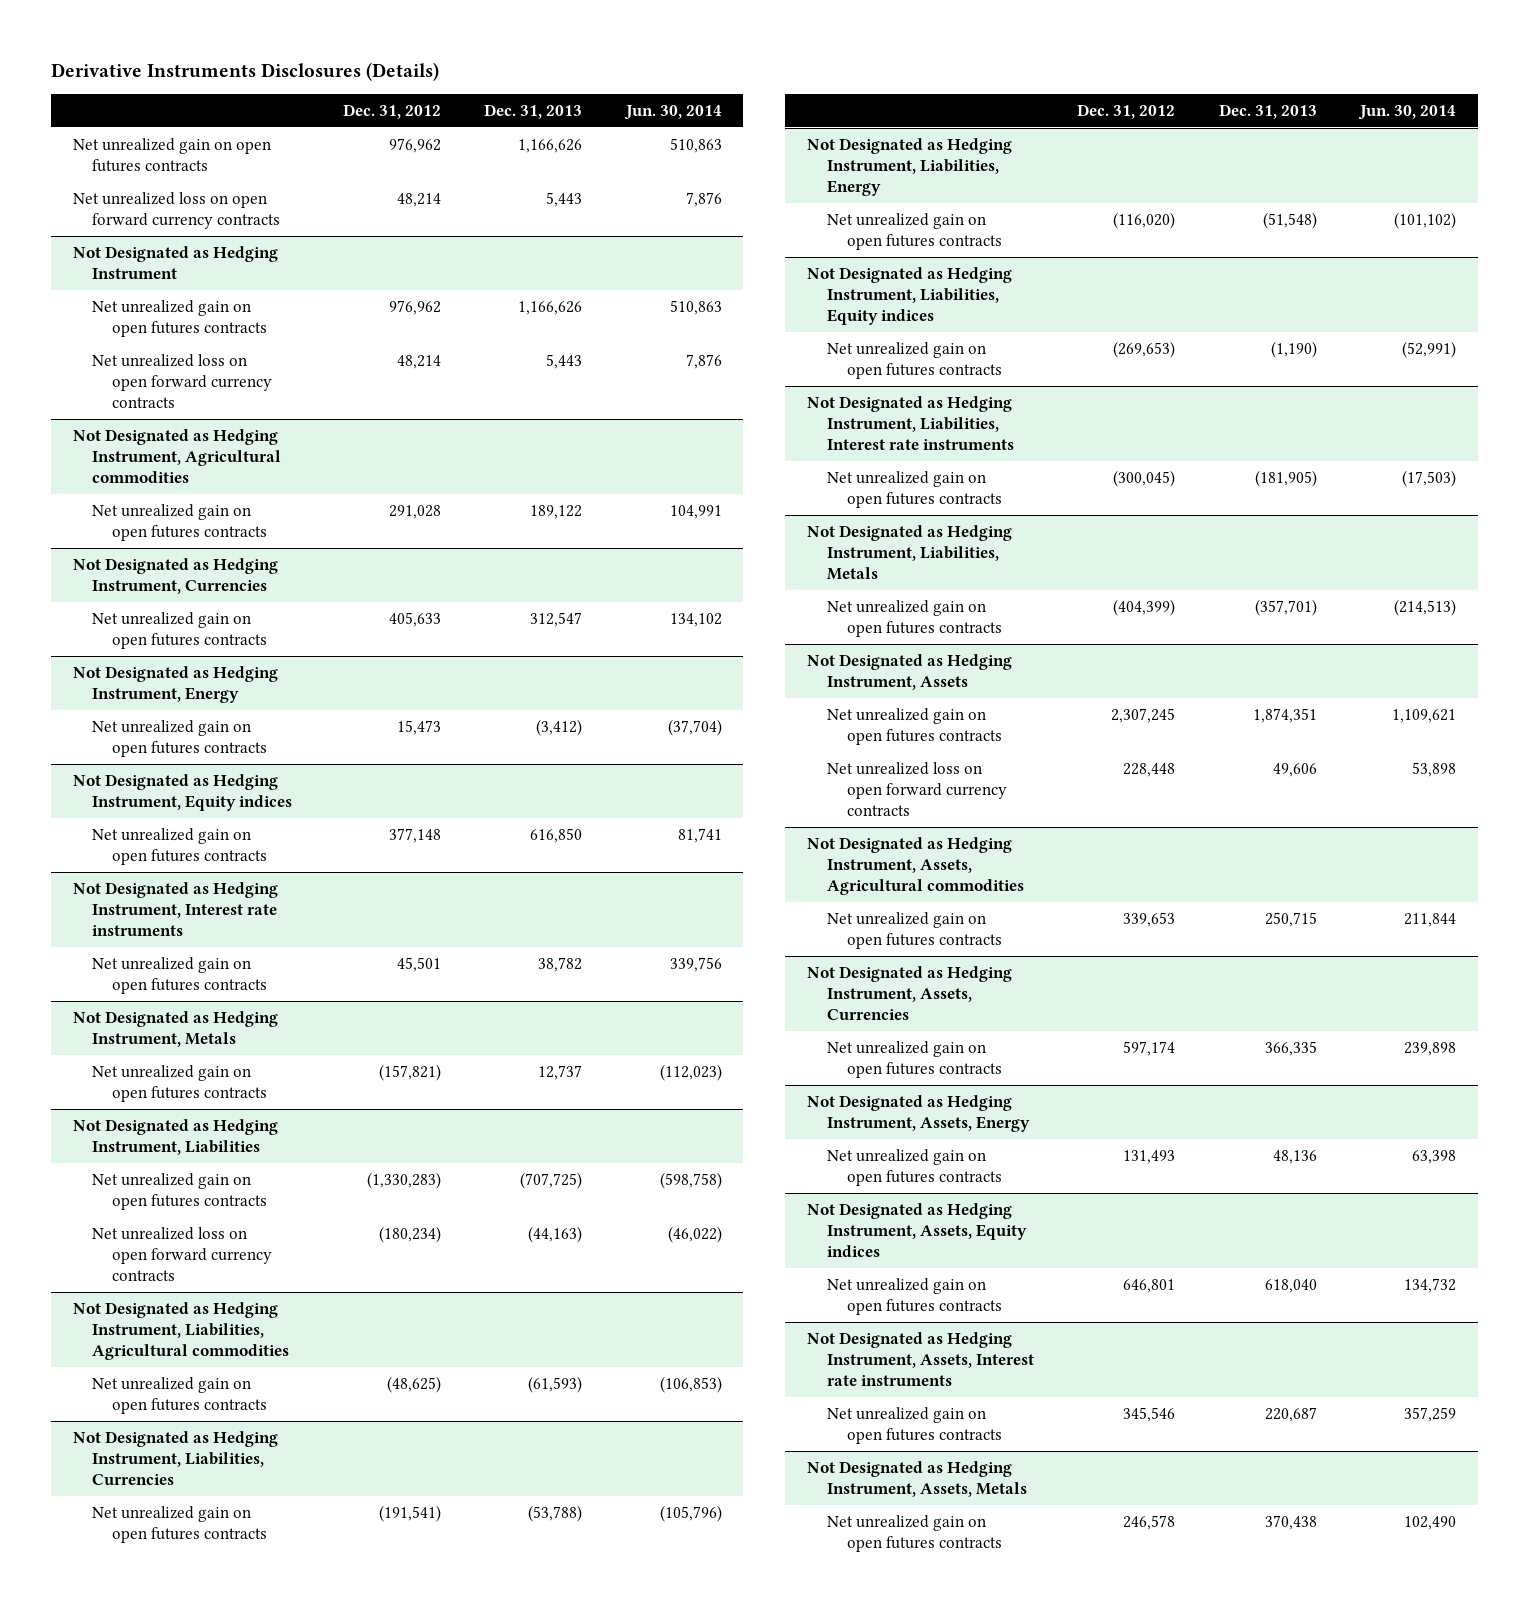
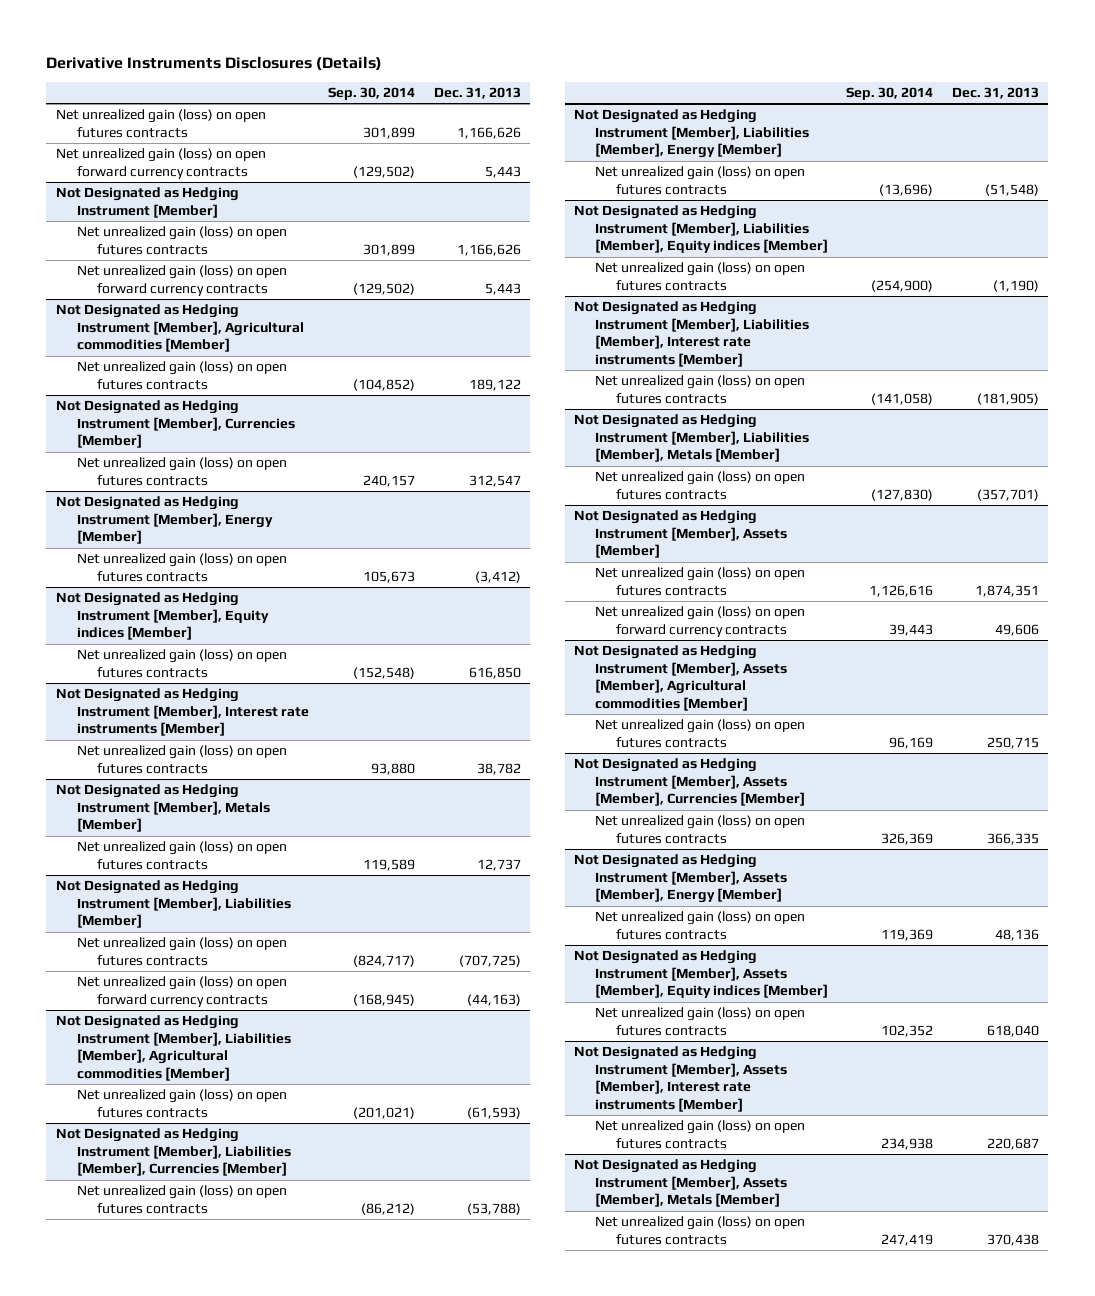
- | Dec. 31, 2012 | Dec. 31, 2013 | Jun. 30, 2014
+ | Sep. 30, 2014 | Dec. 31, 2013
- Net unrealized gain on open futures contracts | 976,962 | 1,166,626 | 510,863
- Net unrealized loss on open forward currency contracts | 48,214 | 5,443 | 7,876
- Not Designated as Hedging Instrument
- Net unrealized gain on open futures contracts | 976,962 | 1,166,626 | 510,863
- Net unrealized loss on open forward currency contracts | 48,214 | 5,443 | 7,876
- Not Designated as Hedging Instrument, Agricultural commodities
- Net unrealized gain on open futures contracts | 291,028 | 189,122 | 104,991
- Not Designated as Hedging Instrument, Currencies
- Net unrealized gain on open futures contracts | 405,633 | 312,547 | 134,102
- Not Designated as Hedging Instrument, Energy
- Net unrealized gain on open futures contracts | 15,473 | (3,412) | (37,704)
- Not Designated as Hedging Instrument, Equity indices
- Net unrealized gain on open futures contracts | 377,148 | 616,850 | 81,741
- Not Designated as Hedging Instrument, Interest rate instruments
- Net unrealized gain on open futures contracts | 45,501 | 38,782 | 339,756
- Not Designated as Hedging Instrument, Metals
- Net unrealized gain on open futures contracts | (157,821) | 12,737 | (112,023)
- Not Designated as Hedging Instrument, Liabilities
- Net unrealized gain on open futures contracts | (1,330,283) | (707,725) | (598,758)
- Net unrealized loss on open forward currency contracts | (180,234) | (44,163) | (46,022)
- Not Designated as Hedging Instrument, Liabilities, Agricultural commodities
- Net unrealized gain on open futures contracts | (48,625) | (61,593) | (106,853)
- Not Designated as Hedging Instrument, Liabilities, Currencies
- Net unrealized gain on open futures contracts | (191,541) | (53,788) | (105,796)
- Not Designated as Hedging Instrument, Liabilities, Energy
- Net unrealized gain on open futures contracts | (116,020) | (51,548) | (101,102)
- Not Designated as Hedging Instrument, Liabilities, Equity indices
- Net unrealized gain on open futures contracts | (269,653) | (1,190) | (52,991)
- Not Designated as Hedging Instrument, Liabilities, Interest rate instruments
- Net unrealized gain on open futures contracts | (300,045) | (181,905) | (17,503)
- Not Designated as Hedging Instrument, Liabilities, Metals
- Net unrealized gain on open futures contracts | (404,399) | (357,701) | (214,513)
- Not Designated as Hedging Instrument, Assets
- Net unrealized gain on open futures contracts | 2,307,245 | 1,874,351 | 1,109,621
- Net unrealized loss on open forward currency contracts | 228,448 | 49,606 | 53,898
- Not Designated as Hedging Instrument, Assets, Agricultural commodities
- Net unrealized gain on open futures contracts | 339,653 | 250,715 | 211,844
- Not Designated as Hedging Instrument, Assets, Currencies
- Net unrealized gain on open futures contracts | 597,174 | 366,335 | 239,898
- Not Designated as Hedging Instrument, Assets, Energy
- Net unrealized gain on open futures contracts | 131,493 | 48,136 | 63,398
- Not Designated as Hedging Instrument, Assets, Equity indices
- Net unrealized gain on open futures contracts | 646,801 | 618,040 | 134,732
- Not Designated as Hedging Instrument, Assets, Interest rate instruments
- Net unrealized gain on open futures contracts | 345,546 | 220,687 | 357,259
- Not Designated as Hedging Instrument, Assets, Metals
- Net unrealized gain on open futures contracts | 246,578 | 370,438 | 102,490
+ Net unrealized gain (loss) on open futures contracts | 301,899 | 1,166,626
+ Net unrealized gain (loss) on open forward currency contracts | (129,502) | 5,443
+ Not Designated as Hedging Instrument [Member]
+ Net unrealized gain (loss) on open futures contracts | 301,899 | 1,166,626
+ Net unrealized gain (loss) on open forward currency contracts | (129,502) | 5,443
+ Not Designated as Hedging Instrument [Member], Agricultural commodities [Member]
+ Net unrealized gain (loss) on open futures contracts | (104,852) | 189,122
+ Not Designated as Hedging Instrument [Member], Currencies [Member]
+ Net unrealized gain (loss) on open futures contracts | 240,157 | 312,547
+ Not Designated as Hedging Instrument [Member], Energy [Member]
+ Net unrealized gain (loss) on open futures contracts | 105,673 | (3,412)
+ Not Designated as Hedging Instrument [Member], Equity indices [Member]
+ Net unrealized gain (loss) on open futures contracts | (152,548) | 616,850
+ Not Designated as Hedging Instrument [Member], Interest rate instruments [Member]
+ Net unrealized gain (loss) on open futures contracts | 93,880 | 38,782
+ Not Designated as Hedging Instrument [Member], Metals [Member]
+ Net unrealized gain (loss) on open futures contracts | 119,589 | 12,737
+ Not Designated as Hedging Instrument [Member], Liabilities [Member]
+ Net unrealized gain (loss) on open futures contracts | (824,717) | (707,725)
+ Net unrealized gain (loss) on open forward currency contracts | (168,945) | (44,163)
+ Not Designated as Hedging Instrument [Member], Liabilities [Member], Agricultural commodities [Member]
+ Net unrealized gain (loss) on open futures contracts | (201,021) | (61,593)
+ Not Designated as Hedging Instrument [Member], Liabilities [Member], Currencies [Member]
+ Net unrealized gain (loss) on open futures contracts | (86,212) | (53,788)
+ Not Designated as Hedging Instrument [Member], Liabilities [Member], Energy [Member]
+ Net unrealized gain (loss) on open futures contracts | (13,696) | (51,548)
+ Not Designated as Hedging Instrument [Member], Liabilities [Member], Equity indices [Member]
+ Net unrealized gain (loss) on open futures contracts | (254,900) | (1,190)
+ Not Designated as Hedging Instrument [Member], Liabilities [Member], Interest rate instruments [Member]
+ Net unrealized gain (loss) on open futures contracts | (141,058) | (181,905)
+ Not Designated as Hedging Instrument [Member], Liabilities [Member], Metals [Member]
+ Net unrealized gain (loss) on open futures contracts | (127,830) | (357,701)
+ Not Designated as Hedging Instrument [Member], Assets [Member]
+ Net unrealized gain (loss) on open futures contracts | 1,126,616 | 1,874,351
+ Net unrealized gain (loss) on open forward currency contracts | 39,443 | 49,606
+ Not Designated as Hedging Instrument [Member], Assets [Member], Agricultural commodities [Member]
+ Net unrealized gain (loss) on open futures contracts | 96,169 | 250,715
+ Not Designated as Hedging Instrument [Member], Assets [Member], Currencies [Member]
+ Net unrealized gain (loss) on open futures contracts | 326,369 | 366,335
+ Not Designated as Hedging Instrument [Member], Assets [Member], Energy [Member]
+ Net unrealized gain (loss) on open futures contracts | 119,369 | 48,136
+ Not Designated as Hedging Instrument [Member], Assets [Member], Equity indices [Member]
+ Net unrealized gain (loss) on open futures contracts | 102,352 | 618,040
+ Not Designated as Hedging Instrument [Member], Assets [Member], Interest rate instruments [Member]
+ Net unrealized gain (loss) on open futures contracts | 234,938 | 220,687
+ Not Designated as Hedging Instrument [Member], Assets [Member], Metals [Member]
+ Net unrealized gain (loss) on open futures contracts | 247,419 | 370,438

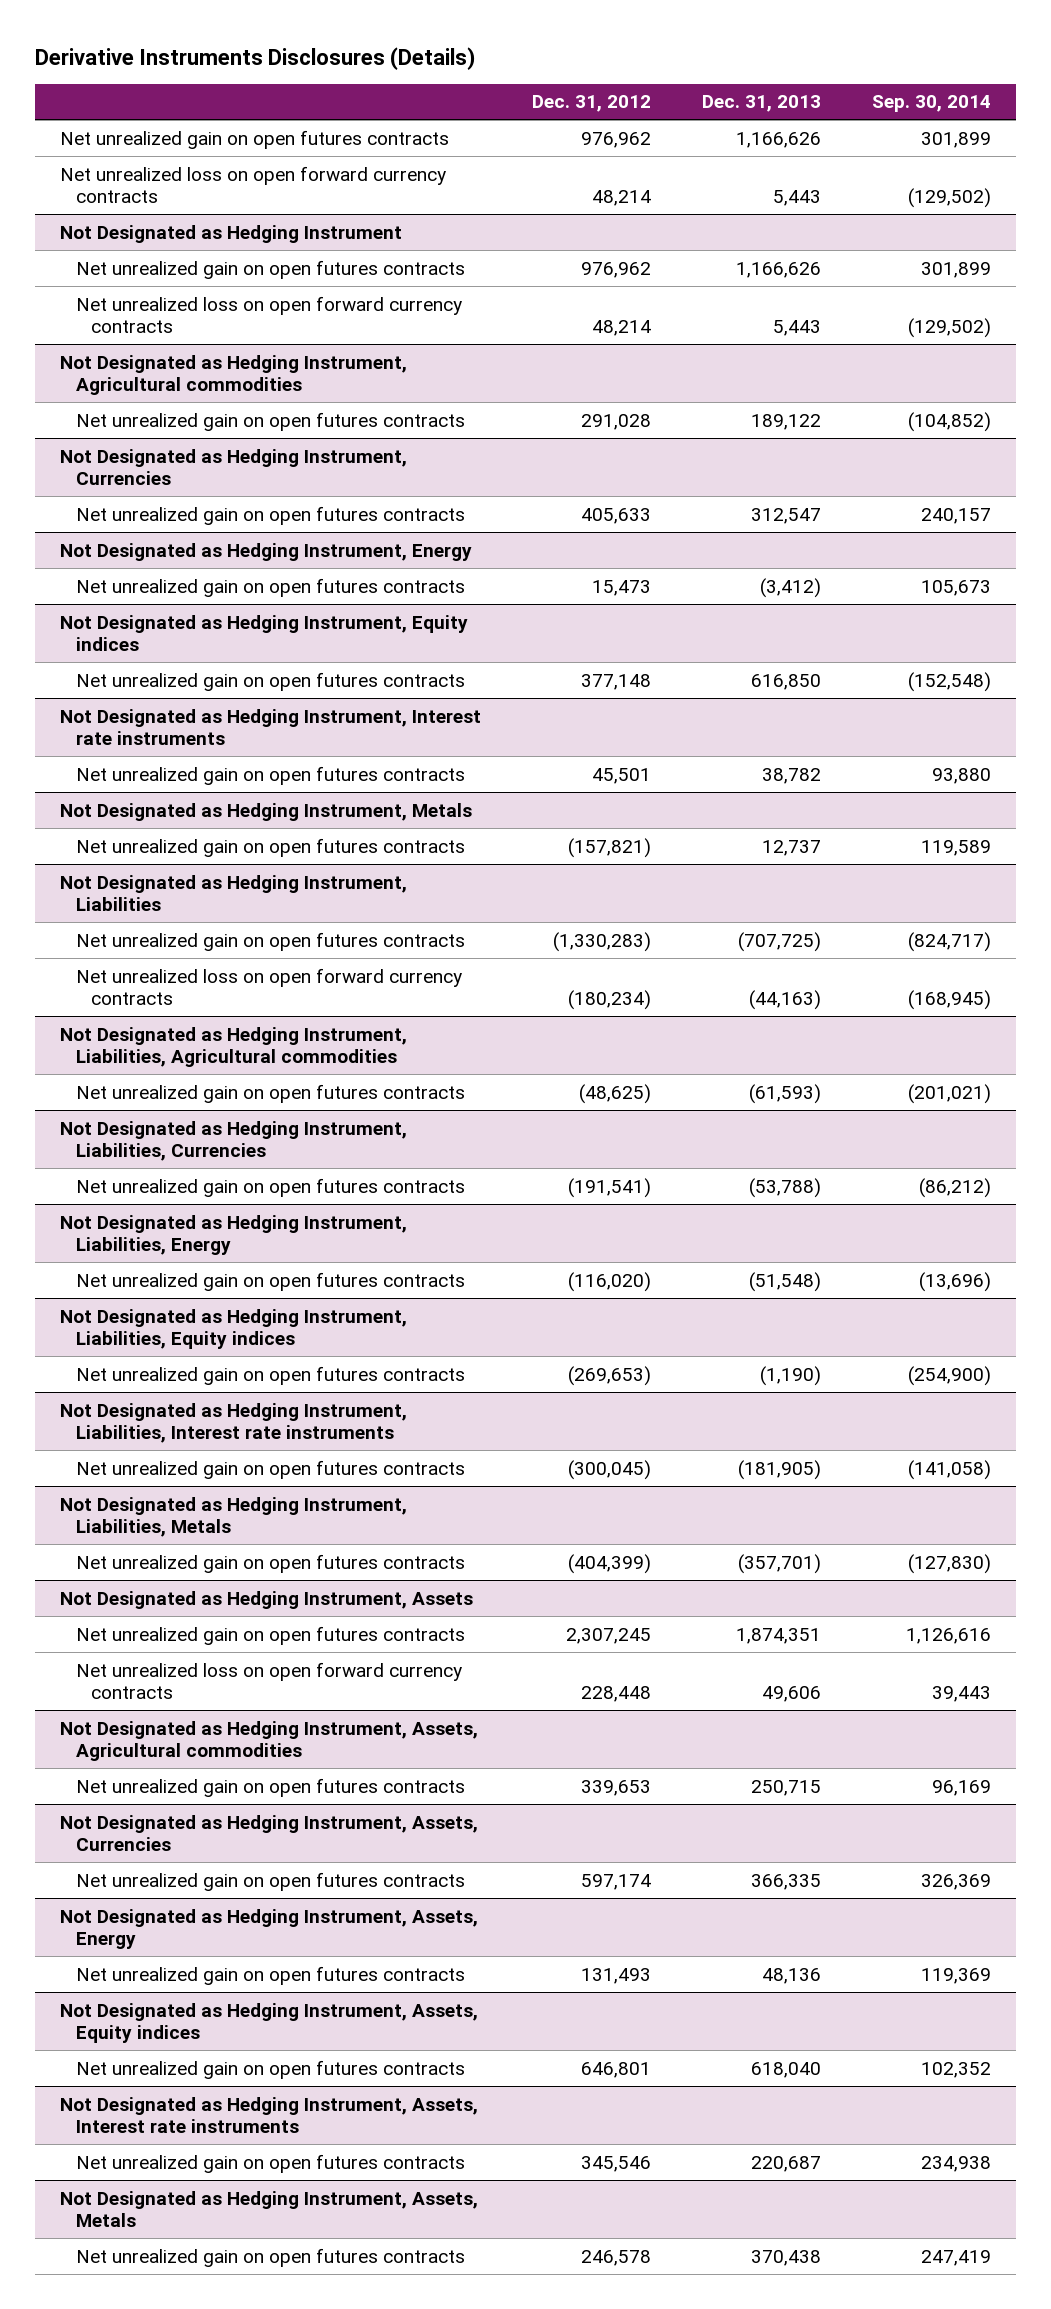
- | Sep. 30, 2014 | Dec. 31, 2013
+ | Dec. 31, 2012 | Dec. 31, 2013 | Sep. 30, 2014
- Net unrealized gain (loss) on open futures contracts | 301,899 | 1,166,626
- Net unrealized gain (loss) on open forward currency contracts | (129,502) | 5,443
- Not Designated as Hedging Instrument [Member]
- Net unrealized gain (loss) on open futures contracts | 301,899 | 1,166,626
- Net unrealized gain (loss) on open forward currency contracts | (129,502) | 5,443
- Not Designated as Hedging Instrument [Member], Agricultural commodities [Member]
- Net unrealized gain (loss) on open futures contracts | (104,852) | 189,122
- Not Designated as Hedging Instrument [Member], Currencies [Member]
- Net unrealized gain (loss) on open futures contracts | 240,157 | 312,547
- Not Designated as Hedging Instrument [Member], Energy [Member]
- Net unrealized gain (loss) on open futures contracts | 105,673 | (3,412)
- Not Designated as Hedging Instrument [Member], Equity indices [Member]
- Net unrealized gain (loss) on open futures contracts | (152,548) | 616,850
- Not Designated as Hedging Instrument [Member], Interest rate instruments [Member]
- Net unrealized gain (loss) on open futures contracts | 93,880 | 38,782
- Not Designated as Hedging Instrument [Member], Metals [Member]
- Net unrealized gain (loss) on open futures contracts | 119,589 | 12,737
- Not Designated as Hedging Instrument [Member], Liabilities [Member]
- Net unrealized gain (loss) on open futures contracts | (824,717) | (707,725)
- Net unrealized gain (loss) on open forward currency contracts | (168,945) | (44,163)
- Not Designated as Hedging Instrument [Member], Liabilities [Member], Agricultural commodities [Member]
- Net unrealized gain (loss) on open futures contracts | (201,021) | (61,593)
- Not Designated as Hedging Instrument [Member], Liabilities [Member], Currencies [Member]
- Net unrealized gain (loss) on open futures contracts | (86,212) | (53,788)
- Not Designated as Hedging Instrument [Member], Liabilities [Member], Energy [Member]
- Net unrealized gain (loss) on open futures contracts | (13,696) | (51,548)
- Not Designated as Hedging Instrument [Member], Liabilities [Member], Equity indices [Member]
- Net unrealized gain (loss) on open futures contracts | (254,900) | (1,190)
- Not Designated as Hedging Instrument [Member], Liabilities [Member], Interest rate instruments [Member]
- Net unrealized gain (loss) on open futures contracts | (141,058) | (181,905)
- Not Designated as Hedging Instrument [Member], Liabilities [Member], Metals [Member]
- Net unrealized gain (loss) on open futures contracts | (127,830) | (357,701)
- Not Designated as Hedging Instrument [Member], Assets [Member]
- Net unrealized gain (loss) on open futures contracts | 1,126,616 | 1,874,351
- Net unrealized gain (loss) on open forward currency contracts | 39,443 | 49,606
- Not Designated as Hedging Instrument [Member], Assets [Member], Agricultural commodities [Member]
- Net unrealized gain (loss) on open futures contracts | 96,169 | 250,715
- Not Designated as Hedging Instrument [Member], Assets [Member], Currencies [Member]
- Net unrealized gain (loss) on open futures contracts | 326,369 | 366,335
- Not Designated as Hedging Instrument [Member], Assets [Member], Energy [Member]
- Net unrealized gain (loss) on open futures contracts | 119,369 | 48,136
- Not Designated as Hedging Instrument [Member], Assets [Member], Equity indices [Member]
- Net unrealized gain (loss) on open futures contracts | 102,352 | 618,040
- Not Designated as Hedging Instrument [Member], Assets [Member], Interest rate instruments [Member]
- Net unrealized gain (loss) on open futures contracts | 234,938 | 220,687
- Not Designated as Hedging Instrument [Member], Assets [Member], Metals [Member]
- Net unrealized gain (loss) on open futures contracts | 247,419 | 370,438
+ Net unrealized gain on open futures contracts | 976,962 | 1,166,626 | 301,899
+ Net unrealized loss on open forward currency contracts | 48,214 | 5,443 | (129,502)
+ Not Designated as Hedging Instrument
+ Net unrealized gain on open futures contracts | 976,962 | 1,166,626 | 301,899
+ Net unrealized loss on open forward currency contracts | 48,214 | 5,443 | (129,502)
+ Not Designated as Hedging Instrument, Agricultural commodities
+ Net unrealized gain on open futures contracts | 291,028 | 189,122 | (104,852)
+ Not Designated as Hedging Instrument, Currencies
+ Net unrealized gain on open futures contracts | 405,633 | 312,547 | 240,157
+ Not Designated as Hedging Instrument, Energy
+ Net unrealized gain on open futures contracts | 15,473 | (3,412) | 105,673
+ Not Designated as Hedging Instrument, Equity indices
+ Net unrealized gain on open futures contracts | 377,148 | 616,850 | (152,548)
+ Not Designated as Hedging Instrument, Interest rate instruments
+ Net unrealized gain on open futures contracts | 45,501 | 38,782 | 93,880
+ Not Designated as Hedging Instrument, Metals
+ Net unrealized gain on open futures contracts | (157,821) | 12,737 | 119,589
+ Not Designated as Hedging Instrument, Liabilities
+ Net unrealized gain on open futures contracts | (1,330,283) | (707,725) | (824,717)
+ Net unrealized loss on open forward currency contracts | (180,234) | (44,163) | (168,945)
+ Not Designated as Hedging Instrument, Liabilities, Agricultural commodities
+ Net unrealized gain on open futures contracts | (48,625) | (61,593) | (201,021)
+ Not Designated as Hedging Instrument, Liabilities, Currencies
+ Net unrealized gain on open futures contracts | (191,541) | (53,788) | (86,212)
+ Not Designated as Hedging Instrument, Liabilities, Energy
+ Net unrealized gain on open futures contracts | (116,020) | (51,548) | (13,696)
+ Not Designated as Hedging Instrument, Liabilities, Equity indices
+ Net unrealized gain on open futures contracts | (269,653) | (1,190) | (254,900)
+ Not Designated as Hedging Instrument, Liabilities, Interest rate instruments
+ Net unrealized gain on open futures contracts | (300,045) | (181,905) | (141,058)
+ Not Designated as Hedging Instrument, Liabilities, Metals
+ Net unrealized gain on open futures contracts | (404,399) | (357,701) | (127,830)
+ Not Designated as Hedging Instrument, Assets
+ Net unrealized gain on open futures contracts | 2,307,245 | 1,874,351 | 1,126,616
+ Net unrealized loss on open forward currency contracts | 228,448 | 49,606 | 39,443
+ Not Designated as Hedging Instrument, Assets, Agricultural commodities
+ Net unrealized gain on open futures contracts | 339,653 | 250,715 | 96,169
+ Not Designated as Hedging Instrument, Assets, Currencies
+ Net unrealized gain on open futures contracts | 597,174 | 366,335 | 326,369
+ Not Designated as Hedging Instrument, Assets, Energy
+ Net unrealized gain on open futures contracts | 131,493 | 48,136 | 119,369
+ Not Designated as Hedging Instrument, Assets, Equity indices
+ Net unrealized gain on open futures contracts | 646,801 | 618,040 | 102,352
+ Not Designated as Hedging Instrument, Assets, Interest rate instruments
+ Net unrealized gain on open futures contracts | 345,546 | 220,687 | 234,938
+ Not Designated as Hedging Instrument, Assets, Metals
+ Net unrealized gain on open futures contracts | 246,578 | 370,438 | 247,419

